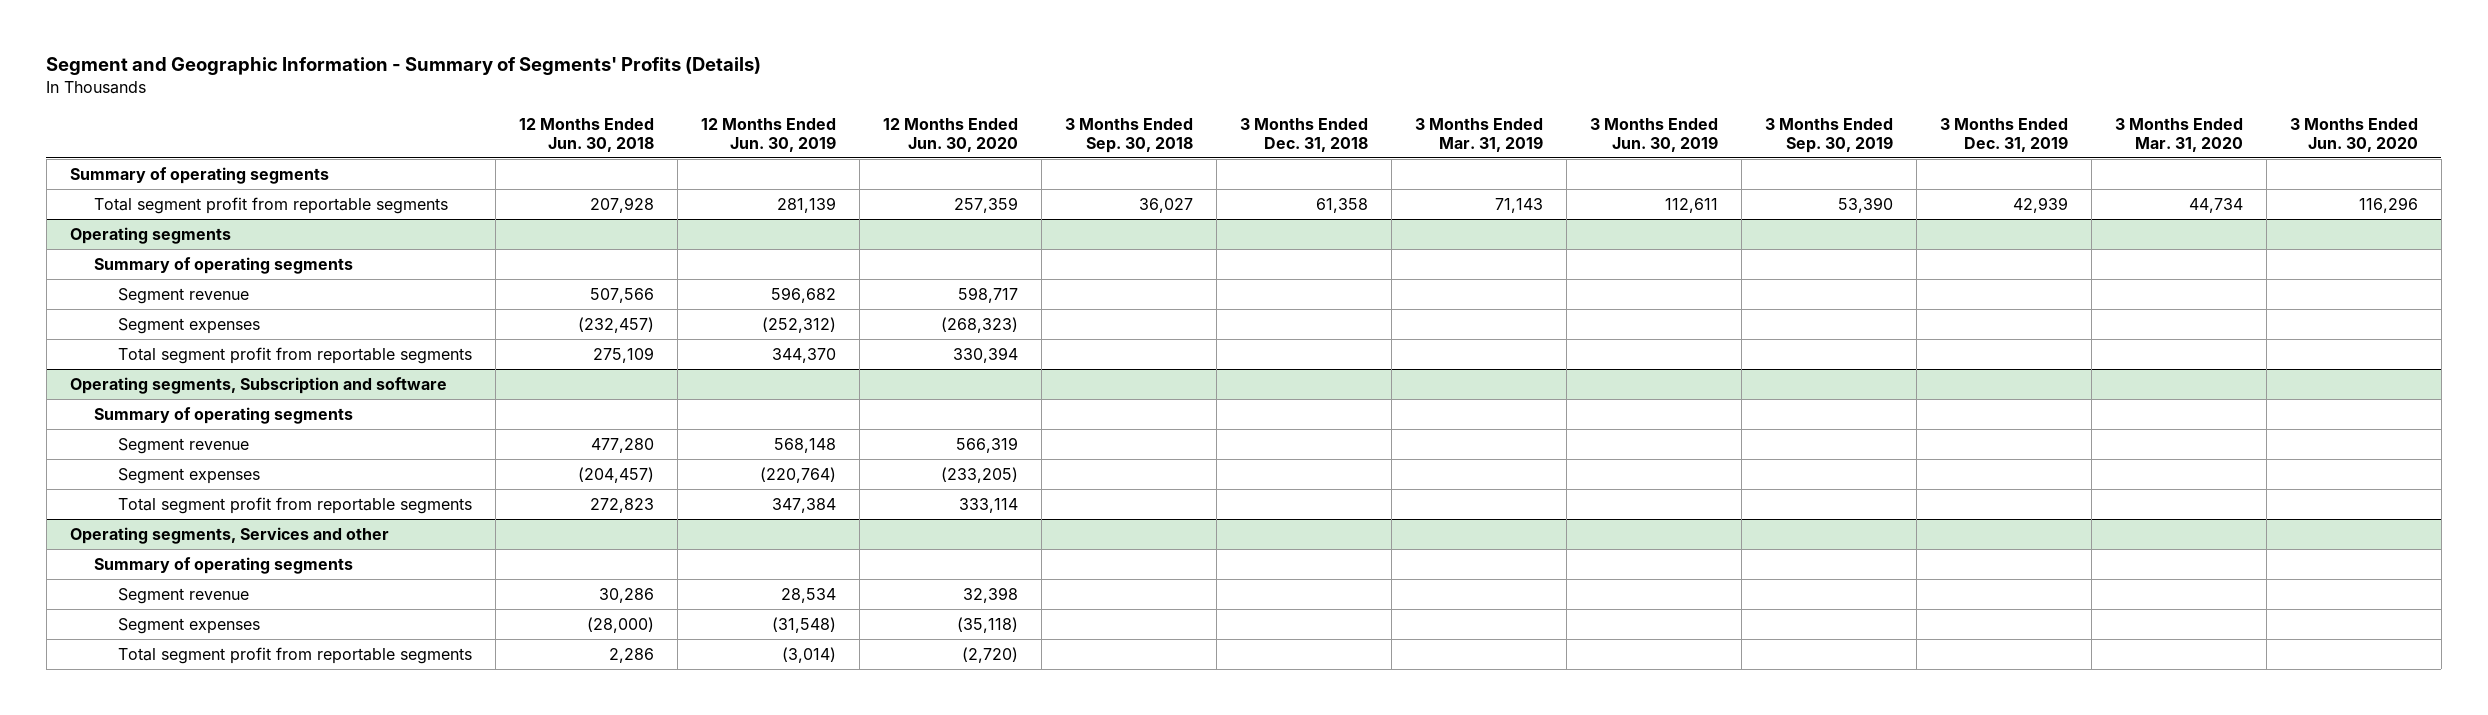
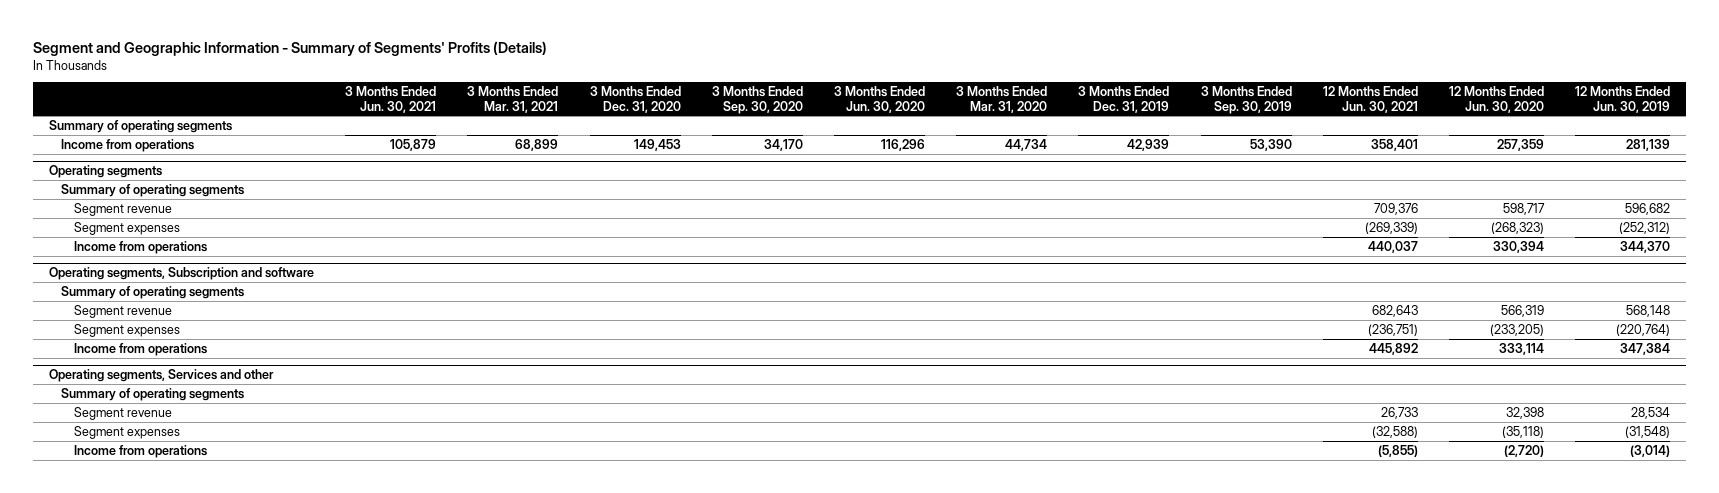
- | 12 Months Ended Jun. 30, 2018 | 12 Months Ended Jun. 30, 2019 | 12 Months Ended Jun. 30, 2020 | 3 Months Ended Sep. 30, 2018 | 3 Months Ended Dec. 31, 2018 | 3 Months Ended Mar. 31, 2019 | 3 Months Ended Jun. 30, 2019 | 3 Months Ended Sep. 30, 2019 | 3 Months Ended Dec. 31, 2019 | 3 Months Ended Mar. 31, 2020 | 3 Months Ended Jun. 30, 2020
+ | 3 Months Ended Jun. 30, 2021 | 3 Months Ended Mar. 31, 2021 | 3 Months Ended Dec. 31, 2020 | 3 Months Ended Sep. 30, 2020 | 3 Months Ended Jun. 30, 2020 | 3 Months Ended Mar. 31, 2020 | 3 Months Ended Dec. 31, 2019 | 3 Months Ended Sep. 30, 2019 | 12 Months Ended Jun. 30, 2021 | 12 Months Ended Jun. 30, 2020 | 12 Months Ended Jun. 30, 2019
- Total segment profit from reportable segments | 207,928 | 281,139 | 257,359 | 36,027 | 61,358 | 71,143 | 112,611 | 53,390 | 42,939 | 44,734 | 116,296
+ Income from operations | 105,879 | 68,899 | 149,453 | 34,170 | 116,296 | 44,734 | 42,939 | 53,390 | 358,401 | 257,359 | 281,139
@ Operating segments
- Total segment profit from reportable segments | 275,109 | 344,370 | 330,394 | | | | | | | |
+ Income from operations | | | | | | | | | 440,037 | 330,394 | 344,370
@ Operating segments, Subscription and software
- Total segment profit from reportable segments | 272,823 | 347,384 | 333,114 | | | | | | | |
+ Income from operations | | | | | | | | | 445,892 | 333,114 | 347,384
@ Operating segments, Services and other
- Total segment profit from reportable segments | 2,286 | (3,014) | (2,720) | | | | | | | |
+ Income from operations | | | | | | | | | (5,855) | (2,720) | (3,014)

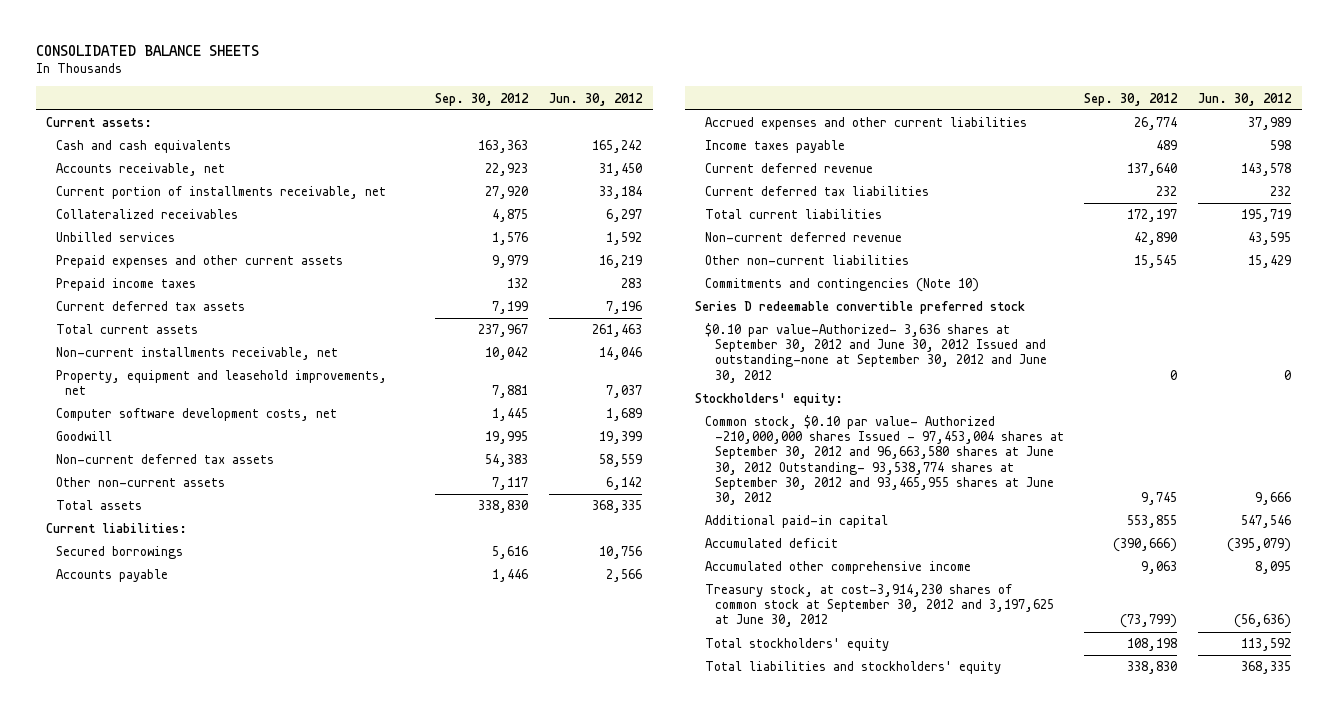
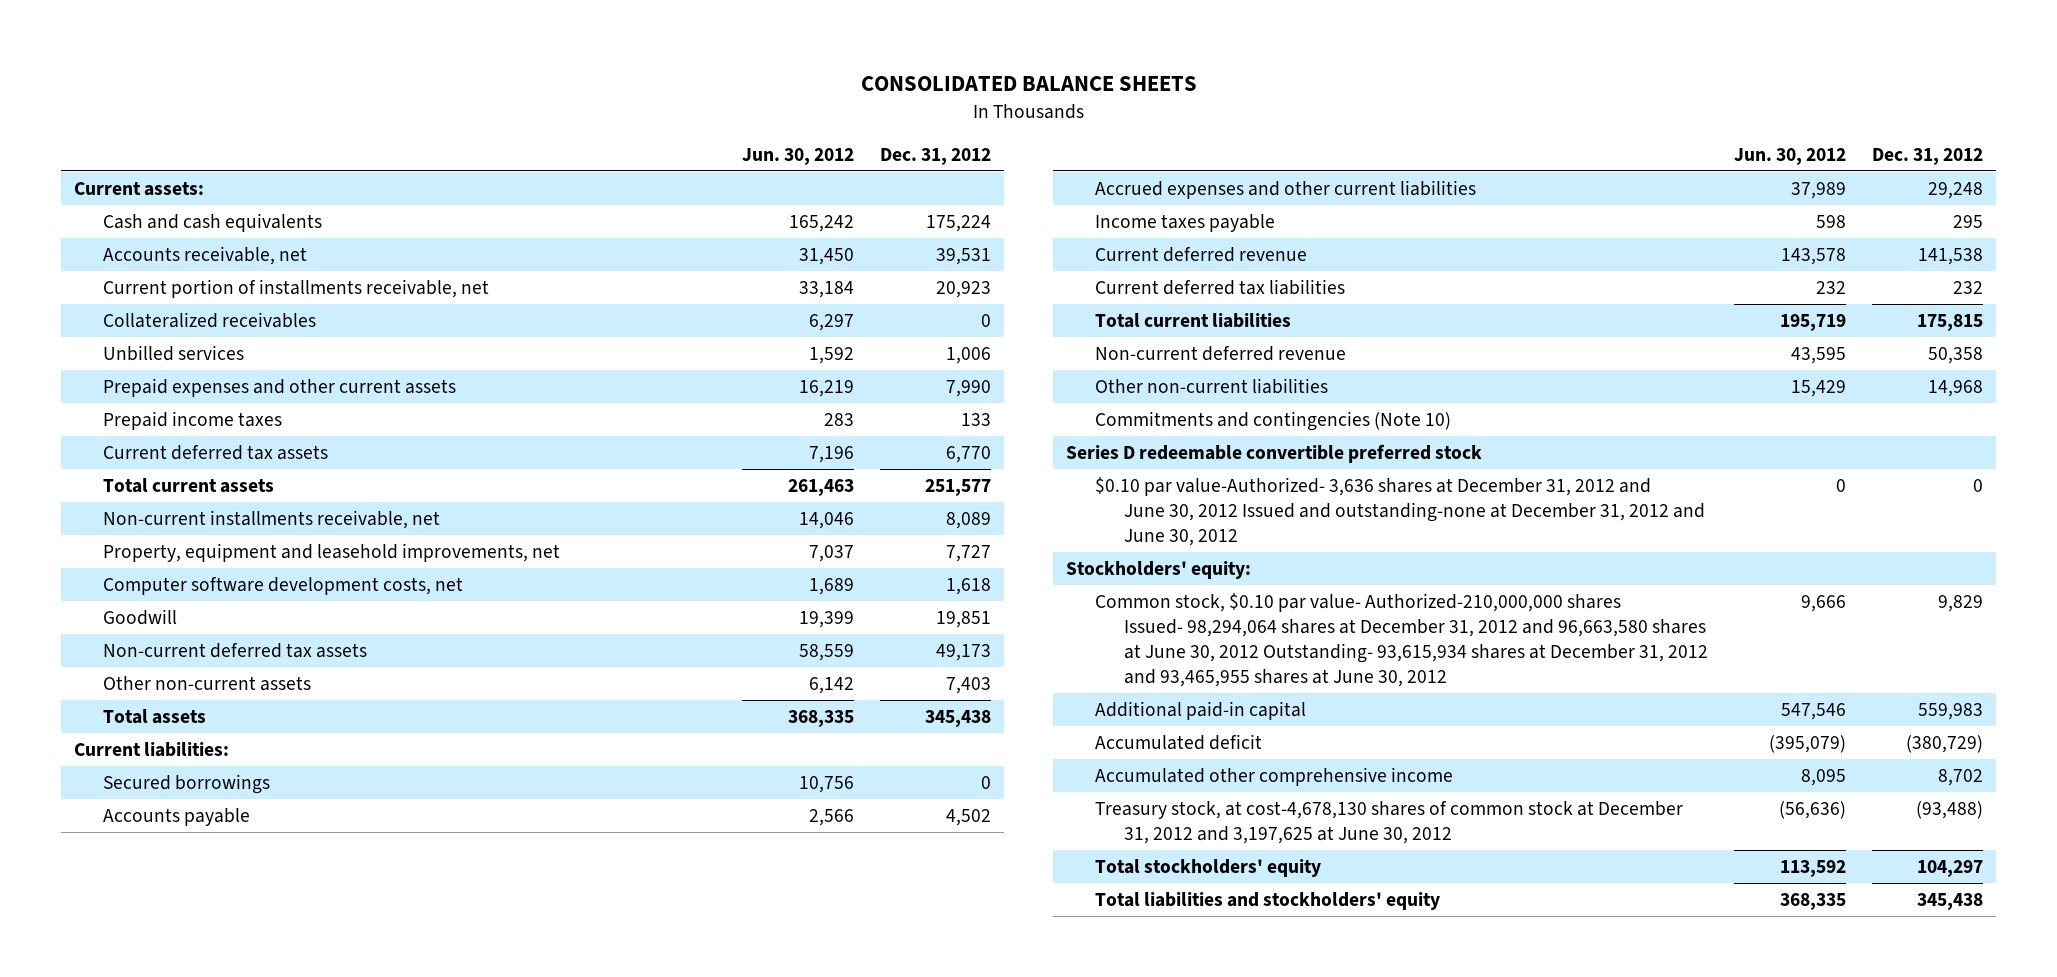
- | Sep. 30, 2012 | Jun. 30, 2012
+ | Jun. 30, 2012 | Dec. 31, 2012
- $0.10 par value-Authorized- 3,636 shares at September 30, 2012 and June 30, 2012 Issued and outstanding-none at September 30, 2012 and June 30, 2012 | 0 | 0
+ $0.10 par value-Authorized- 3,636 shares at December 31, 2012 and June 30, 2012 Issued and outstanding-none at December 31, 2012 and June 30, 2012 | 0 | 0
- Common stock, $0.10 par value- Authorized -210,000,000 shares Issued - 97,453,004 shares at September 30, 2012 and 96,663,580 shares at June 30, 2012 Outstanding- 93,538,774 shares at September 30, 2012 and 93,465,955 shares at June 30, 2012 | 9,745 | 9,666
+ Common stock, $0.10 par value- Authorized-210,000,000 shares Issued- 98,294,064 shares at December 31, 2012 and 96,663,580 shares at June 30, 2012 Outstanding- 93,615,934 shares at December 31, 2012 and 93,465,955 shares at June 30, 2012 | 9,666 | 9,829
- Treasury stock, at cost-3,914,230 shares of common stock at September 30, 2012 and 3,197,625 at June 30, 2012 | (73,799) | (56,636)
+ Treasury stock, at cost-4,678,130 shares of common stock at December 31, 2012 and 3,197,625 at June 30, 2012 | (56,636) | (93,488)

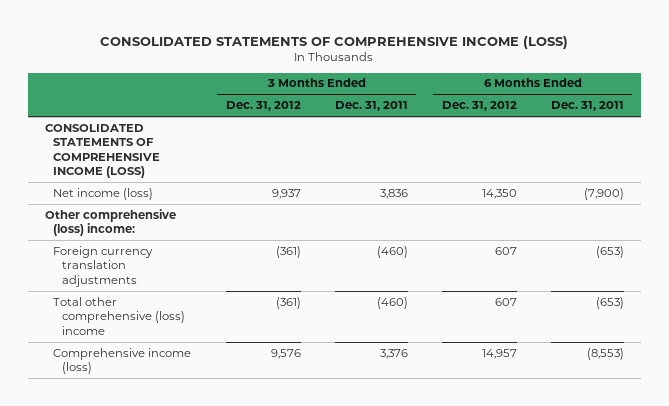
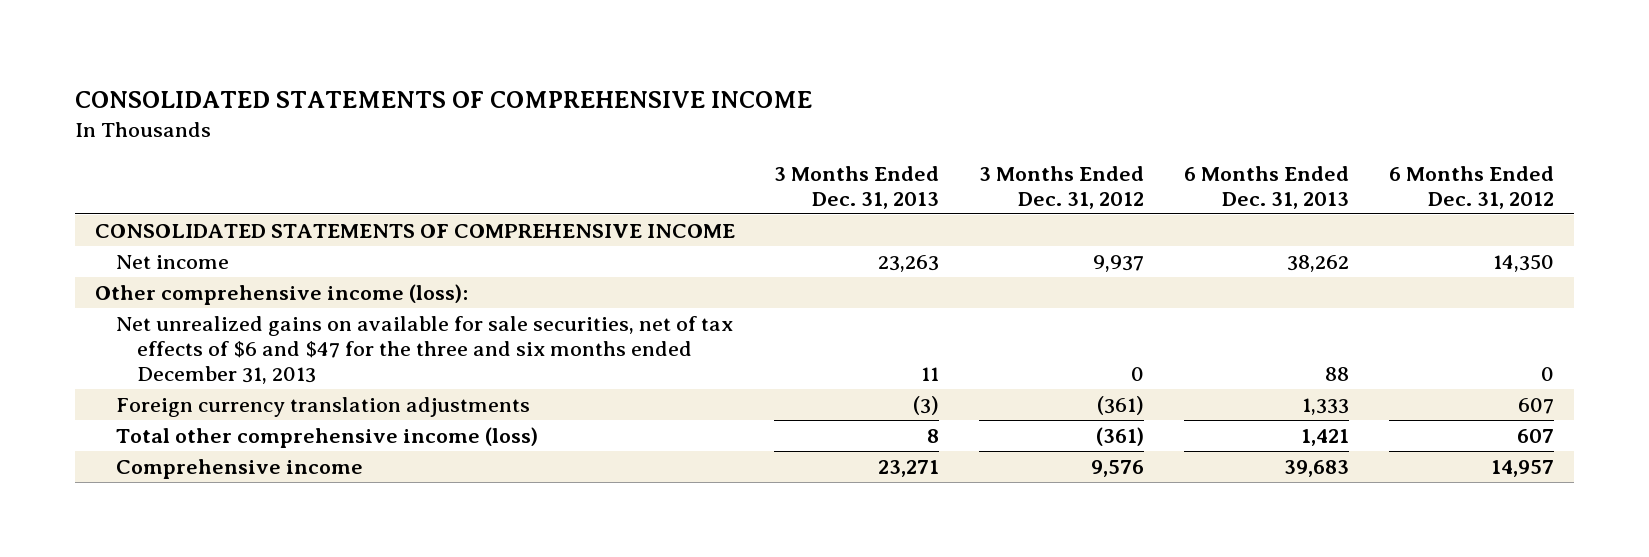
- CONSOLIDATED STATEMENTS OF COMPREHENSIVE INCOME (LOSS)
+ CONSOLIDATED STATEMENTS OF COMPREHENSIVE INCOME
- | 3 Months Ended Dec. 31, 2012 | 3 Months Ended Dec. 31, 2011 | 6 Months Ended Dec. 31, 2012 | 6 Months Ended Dec. 31, 2011
+ | 3 Months Ended Dec. 31, 2013 | 3 Months Ended Dec. 31, 2012 | 6 Months Ended Dec. 31, 2013 | 6 Months Ended Dec. 31, 2012
- CONSOLIDATED STATEMENTS OF COMPREHENSIVE INCOME (LOSS)
- Net income (loss) | 9,937 | 3,836 | 14,350 | (7,900)
- Other comprehensive (loss) income:
+ CONSOLIDATED STATEMENTS OF COMPREHENSIVE INCOME
+ Net income | 23,263 | 9,937 | 38,262 | 14,350
+ Other comprehensive income (loss):
+ Net unrealized gains on available for sale securities, net of tax effects of $6 and $47 for the three and six months ended December 31, 2013 | 11 | 0 | 88 | 0
- Total other comprehensive (loss) income | (361) | (460) | 607 | (653)
- Comprehensive income (loss) | 9,576 | 3,376 | 14,957 | (8,553)
+ Total other comprehensive income (loss) | 8 | (361) | 1,421 | 607
+ Comprehensive income | 23,271 | 9,576 | 39,683 | 14,957

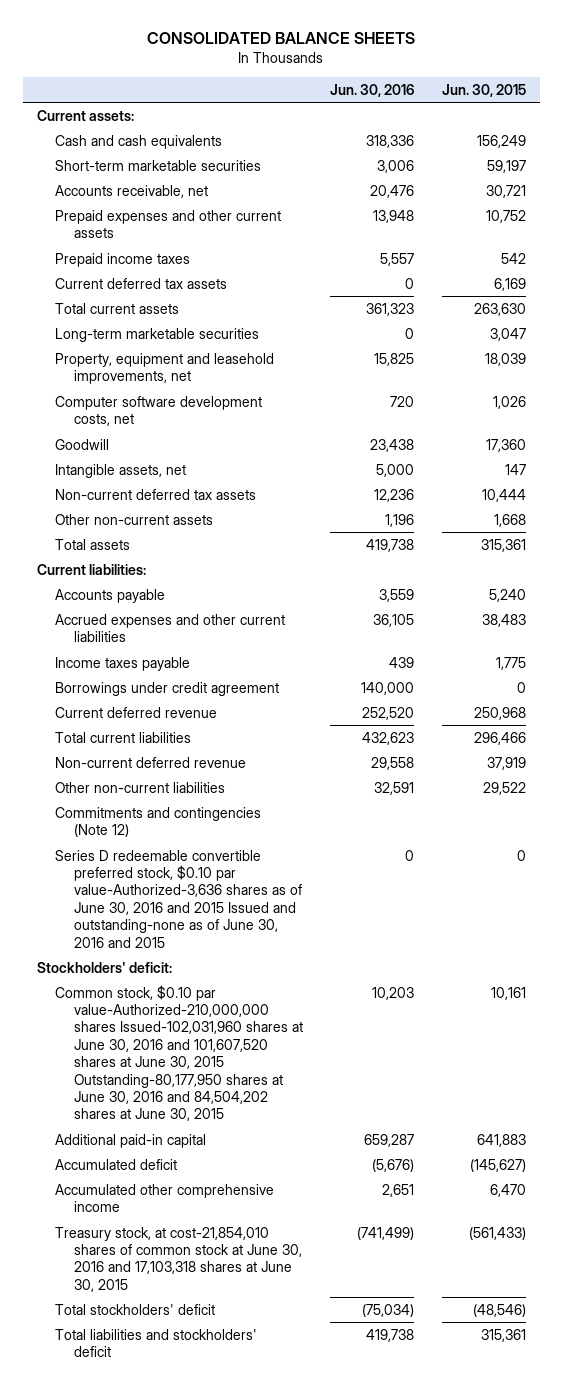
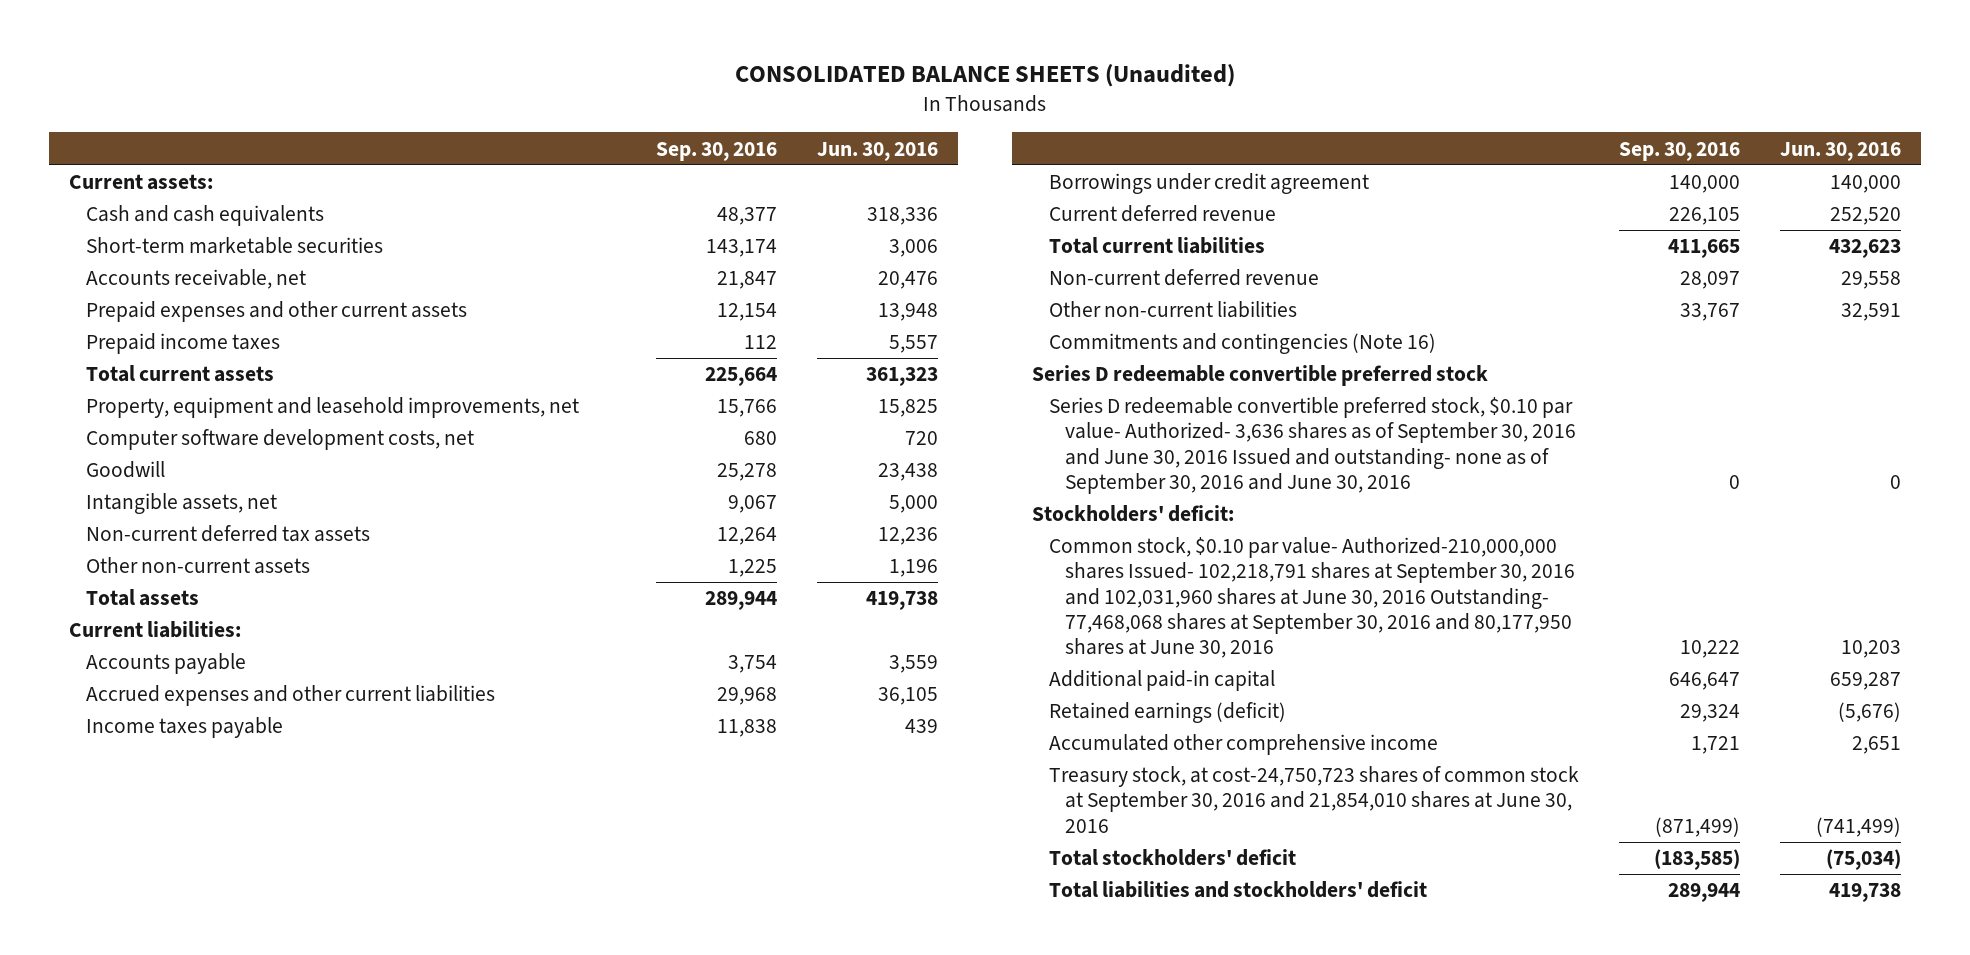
- CONSOLIDATED BALANCE SHEETS
+ CONSOLIDATED BALANCE SHEETS (Unaudited)
- | Jun. 30, 2016 | Jun. 30, 2015
+ | Sep. 30, 2016 | Jun. 30, 2016
- Current deferred tax assets | 0 | 6,169
- Long-term marketable securities | 0 | 3,047
- Commitments and contingencies (Note 12)
- Series D redeemable convertible preferred stock, $0.10 par value-Authorized-3,636 shares as of June 30, 2016 and 2015 Issued and outstanding-none as of June 30, 2016 and 2015 | 0 | 0
+ Commitments and contingencies (Note 16)
+ Series D redeemable convertible preferred stock
+ Series D redeemable convertible preferred stock, $0.10 par value- Authorized- 3,636 shares as of September 30, 2016 and June 30, 2016 Issued and outstanding- none as of September 30, 2016 and June 30, 2016 | 0 | 0
- Common stock, $0.10 par value-Authorized-210,000,000 shares Issued-102,031,960 shares at June 30, 2016 and 101,607,520 shares at June 30, 2015 Outstanding-80,177,950 shares at June 30, 2016 and 84,504,202 shares at June 30, 2015 | 10,203 | 10,161
+ Common stock, $0.10 par value- Authorized-210,000,000 shares Issued- 102,218,791 shares at September 30, 2016 and 102,031,960 shares at June 30, 2016 Outstanding- 77,468,068 shares at September 30, 2016 and 80,177,950 shares at June 30, 2016 | 10,222 | 10,203
- Accumulated deficit | (5,676) | (145,627)
+ Retained earnings (deficit) | 29,324 | (5,676)
- Treasury stock, at cost-21,854,010 shares of common stock at June 30, 2016 and 17,103,318 shares at June 30, 2015 | (741,499) | (561,433)
+ Treasury stock, at cost-24,750,723 shares of common stock at September 30, 2016 and 21,854,010 shares at June 30, 2016 | (871,499) | (741,499)

